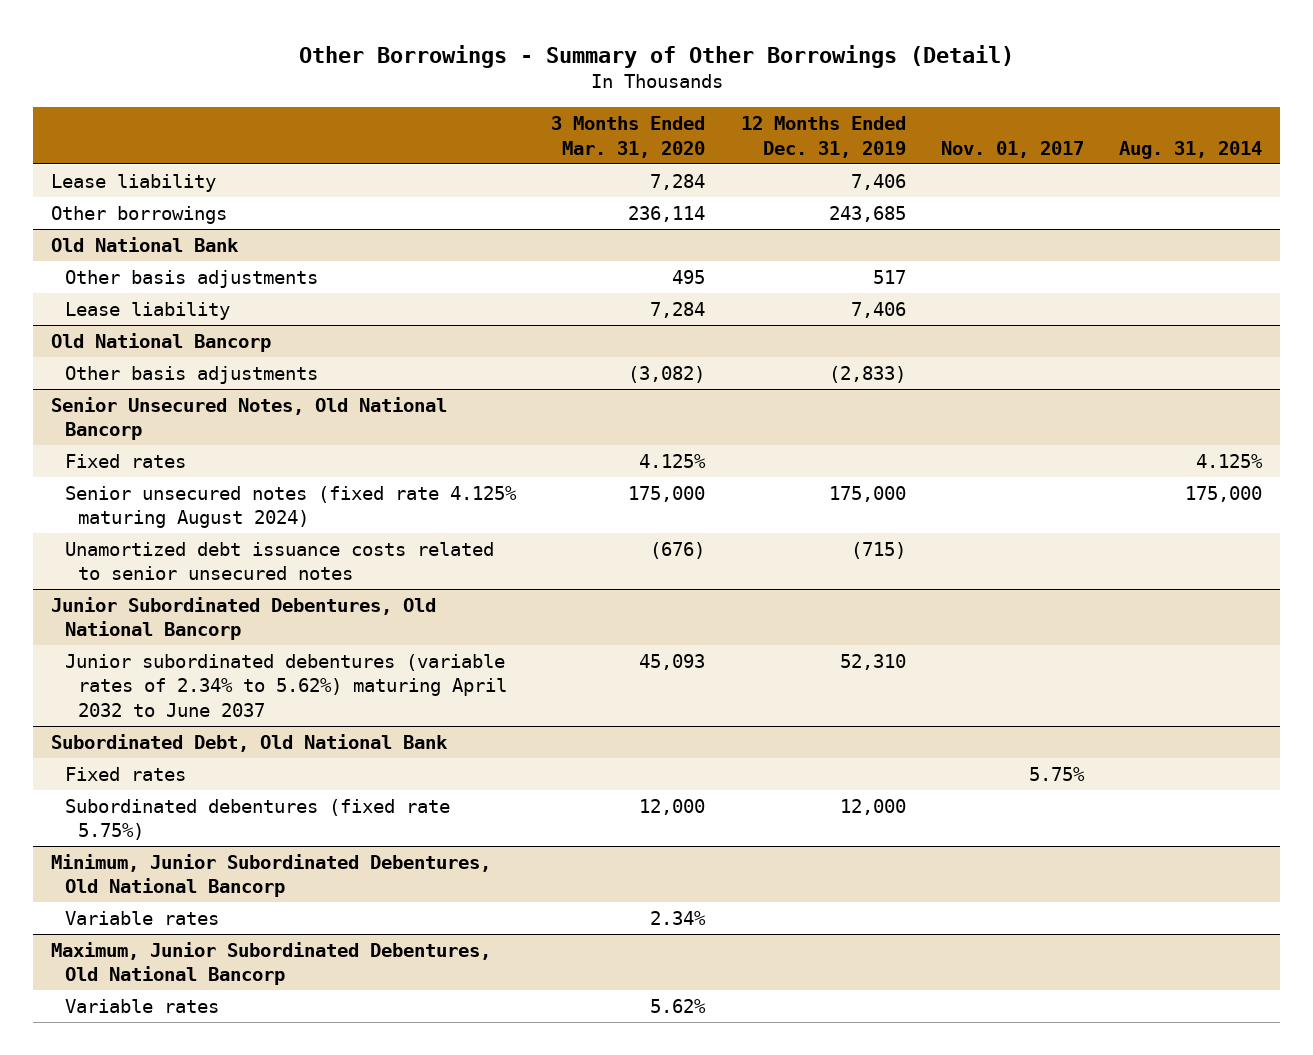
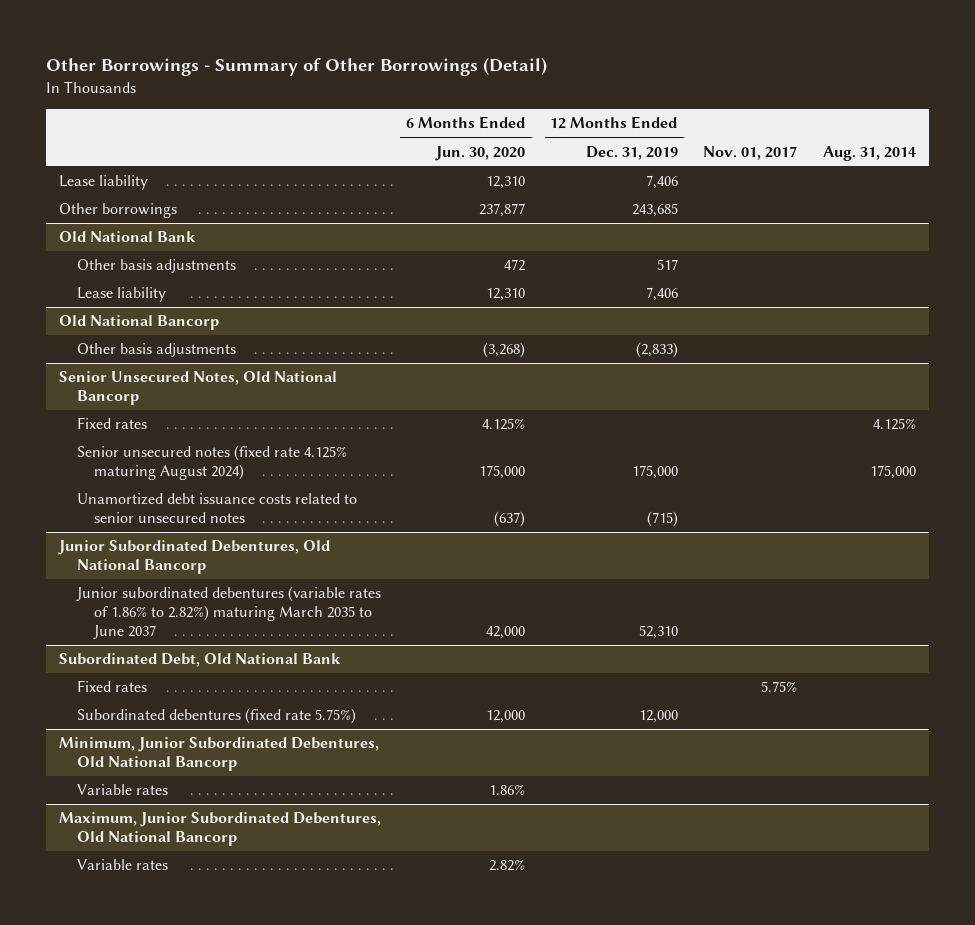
- | 3 Months Ended Mar. 31, 2020 | 12 Months Ended Dec. 31, 2019 | Nov. 01, 2017 | Aug. 31, 2014
+ | 6 Months Ended Jun. 30, 2020 | 12 Months Ended Dec. 31, 2019 | Nov. 01, 2017 | Aug. 31, 2014
@ Junior Subordinated Debentures, Old National Bancorp
- Junior subordinated debentures (variable rates of 2.34% to 5.62%) maturing April 2032 to June 2037 | 45,093 | 52,310 | |
+ Junior subordinated debentures (variable rates of 1.86% to 2.82%) maturing March 2035 to June 2037 | 42,000 | 52,310 | |

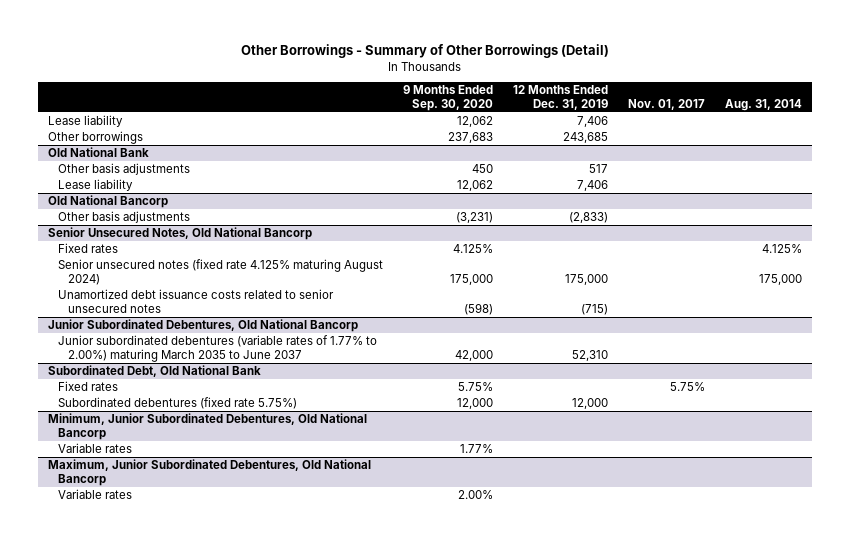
- | 6 Months Ended Jun. 30, 2020 | 12 Months Ended Dec. 31, 2019 | Nov. 01, 2017 | Aug. 31, 2014
+ | 9 Months Ended Sep. 30, 2020 | 12 Months Ended Dec. 31, 2019 | Nov. 01, 2017 | Aug. 31, 2014
@ Junior Subordinated Debentures, Old National Bancorp
- Junior subordinated debentures (variable rates of 1.86% to 2.82%) maturing March 2035 to June 2037 | 42,000 | 52,310 | |
+ Junior subordinated debentures (variable rates of 1.77% to 2.00%) maturing March 2035 to June 2037 | 42,000 | 52,310 | |

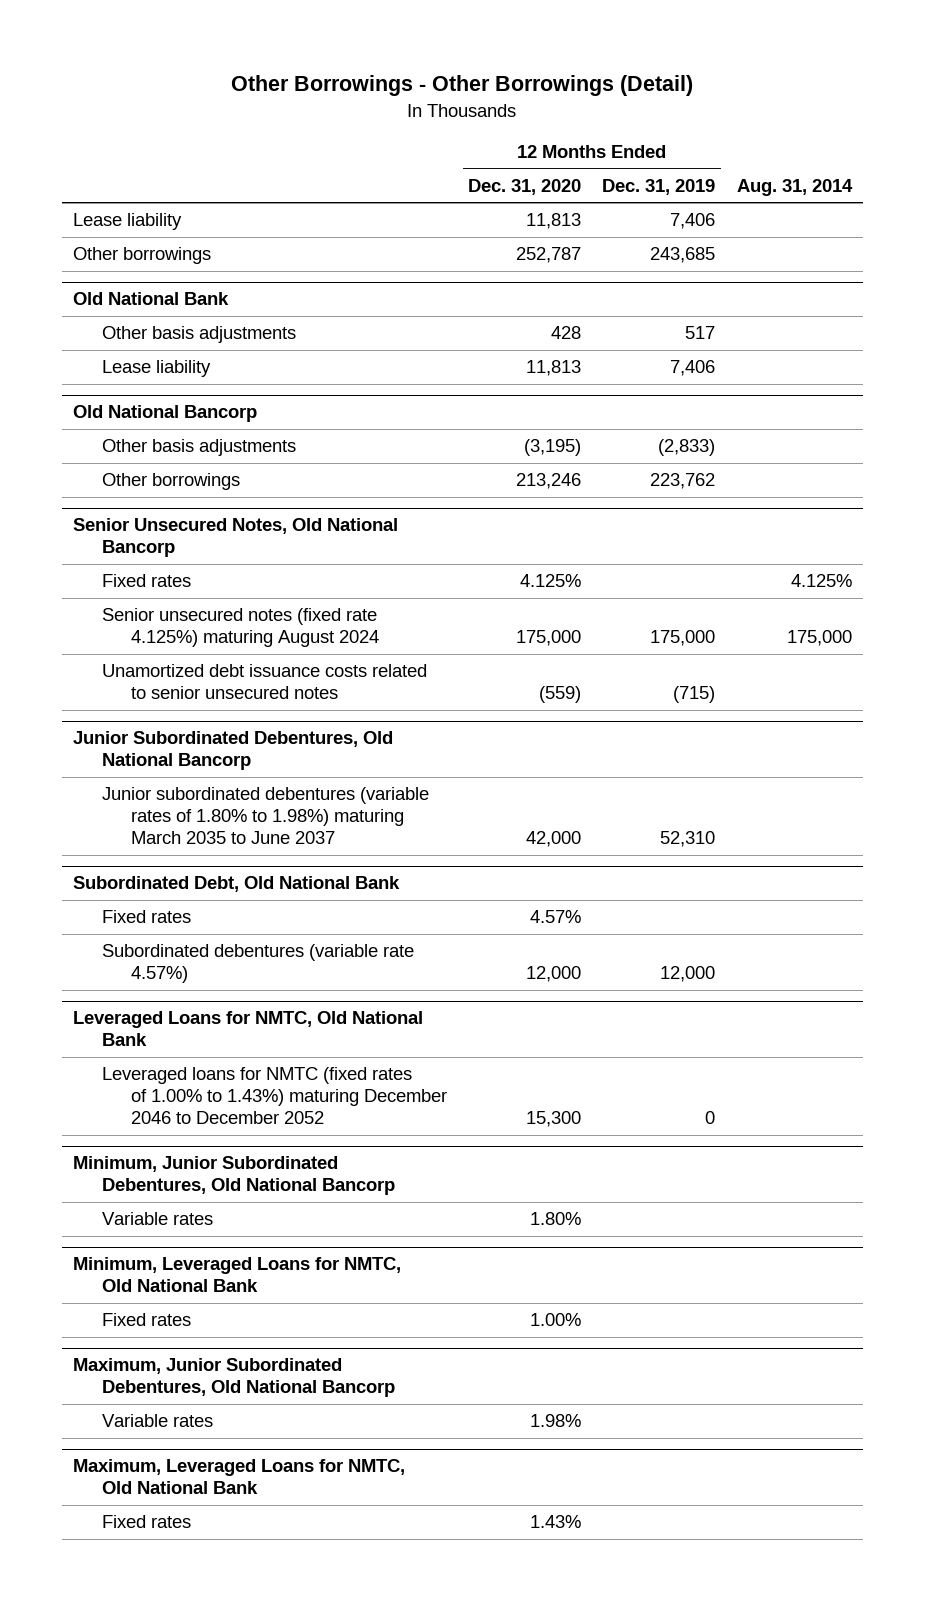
- Other Borrowings - Summary of Other Borrowings (Detail)
+ Other Borrowings - Other Borrowings (Detail)
- | 9 Months Ended Sep. 30, 2020 | 12 Months Ended Dec. 31, 2019 | Nov. 01, 2017 | Aug. 31, 2014
+ | 12 Months Ended Dec. 31, 2020 | 12 Months Ended Dec. 31, 2019 | Aug. 31, 2014
@ Old National Bancorp
+ Other borrowings | 213,246 | 223,762 |
@ Senior Unsecured Notes, Old National Bancorp
- Senior unsecured notes (fixed rate 4.125% maturing August 2024) | 175,000 | 175,000 | | 175,000
+ Senior unsecured notes (fixed rate 4.125%) maturing August 2024 | 175,000 | 175,000 | 175,000
@ Junior Subordinated Debentures, Old National Bancorp
- Junior subordinated debentures (variable rates of 1.77% to 2.00%) maturing March 2035 to June 2037 | 42,000 | 52,310 | |
+ Junior subordinated debentures (variable rates of 1.80% to 1.98%) maturing March 2035 to June 2037 | 42,000 | 52,310 |
@ Subordinated Debt, Old National Bank
- Subordinated debentures (fixed rate 5.75%) | 12,000 | 12,000 | |
+ Subordinated debentures (variable rate 4.57%) | 12,000 | 12,000 |
+ Leveraged Loans for NMTC, Old National Bank
+ Leveraged loans for NMTC (fixed rates of 1.00% to 1.43%) maturing December 2046 to December 2052 | 15,300 | 0 |
+ Minimum, Leveraged Loans for NMTC, Old National Bank
+ Fixed rates | 1.00% | |
+ Maximum, Leveraged Loans for NMTC, Old National Bank
+ Fixed rates | 1.43% | |

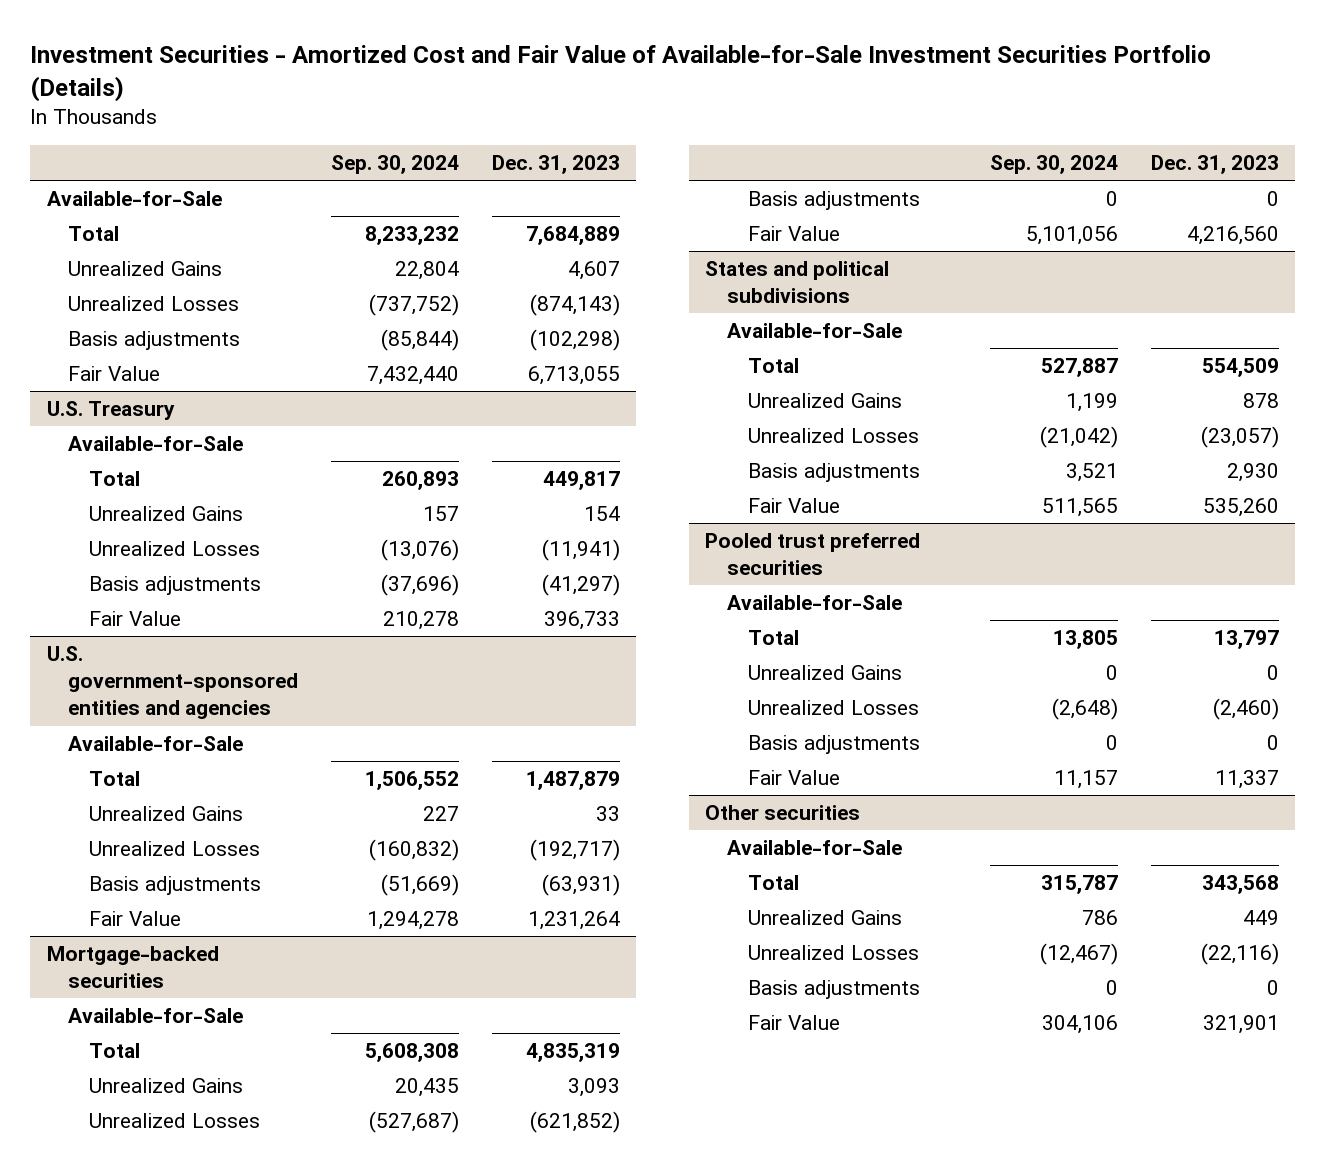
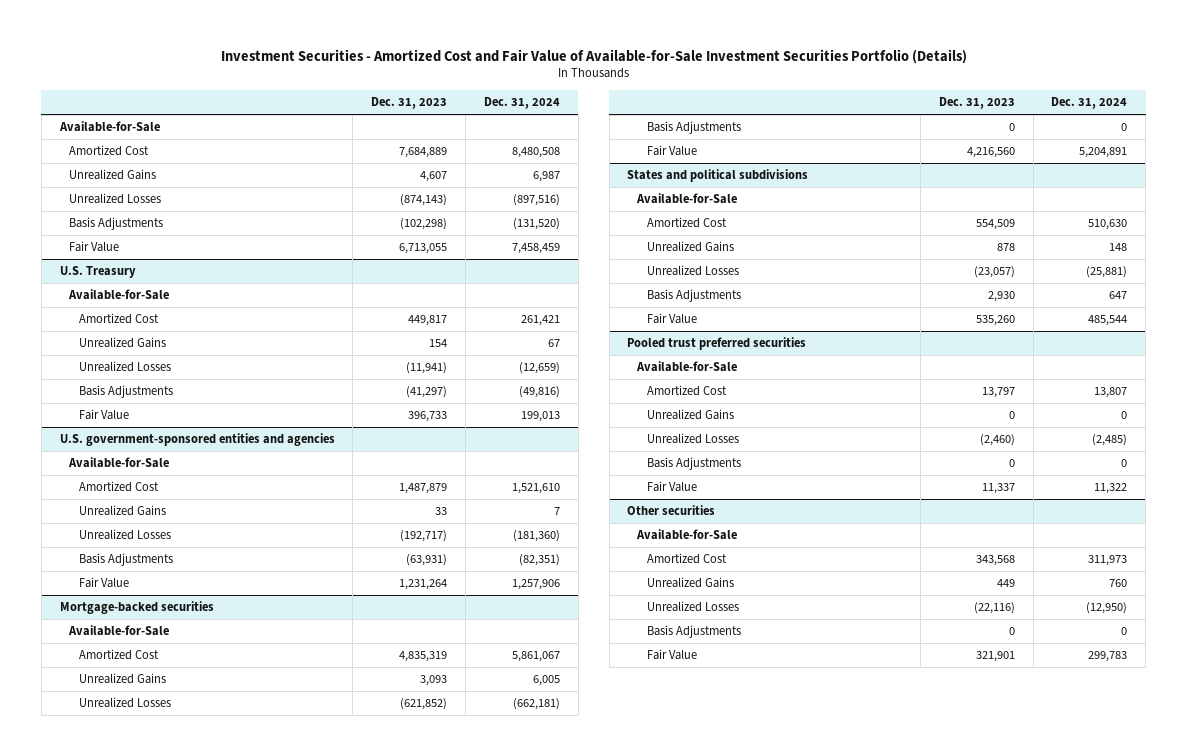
- | Sep. 30, 2024 | Dec. 31, 2023
+ | Dec. 31, 2023 | Dec. 31, 2024
- Total | 8,233,232 | 7,684,889
+ Amortized Cost | 7,684,889 | 8,480,508
- Basis adjustments | (85,844) | (102,298)
+ Basis Adjustments | (102,298) | (131,520)
@ U.S. Treasury
- Total | 260,893 | 449,817
+ Amortized Cost | 449,817 | 261,421
- Basis adjustments | (37,696) | (41,297)
+ Basis Adjustments | (41,297) | (49,816)
@ U.S. government-sponsored entities and agencies
- Total | 1,506,552 | 1,487,879
+ Amortized Cost | 1,487,879 | 1,521,610
- Basis adjustments | (51,669) | (63,931)
+ Basis Adjustments | (63,931) | (82,351)
@ Mortgage-backed securities
- Total | 5,608,308 | 4,835,319
+ Amortized Cost | 4,835,319 | 5,861,067
- Basis adjustments | 0 | 0
+ Basis Adjustments | 0 | 0
@ States and political subdivisions
- Total | 527,887 | 554,509
+ Amortized Cost | 554,509 | 510,630
- Basis adjustments | 3,521 | 2,930
+ Basis Adjustments | 2,930 | 647
@ Pooled trust preferred securities
- Total | 13,805 | 13,797
+ Amortized Cost | 13,797 | 13,807
- Basis adjustments | 0 | 0
+ Basis Adjustments | 0 | 0
@ Other securities
- Total | 315,787 | 343,568
+ Amortized Cost | 343,568 | 311,973
- Basis adjustments | 0 | 0
+ Basis Adjustments | 0 | 0

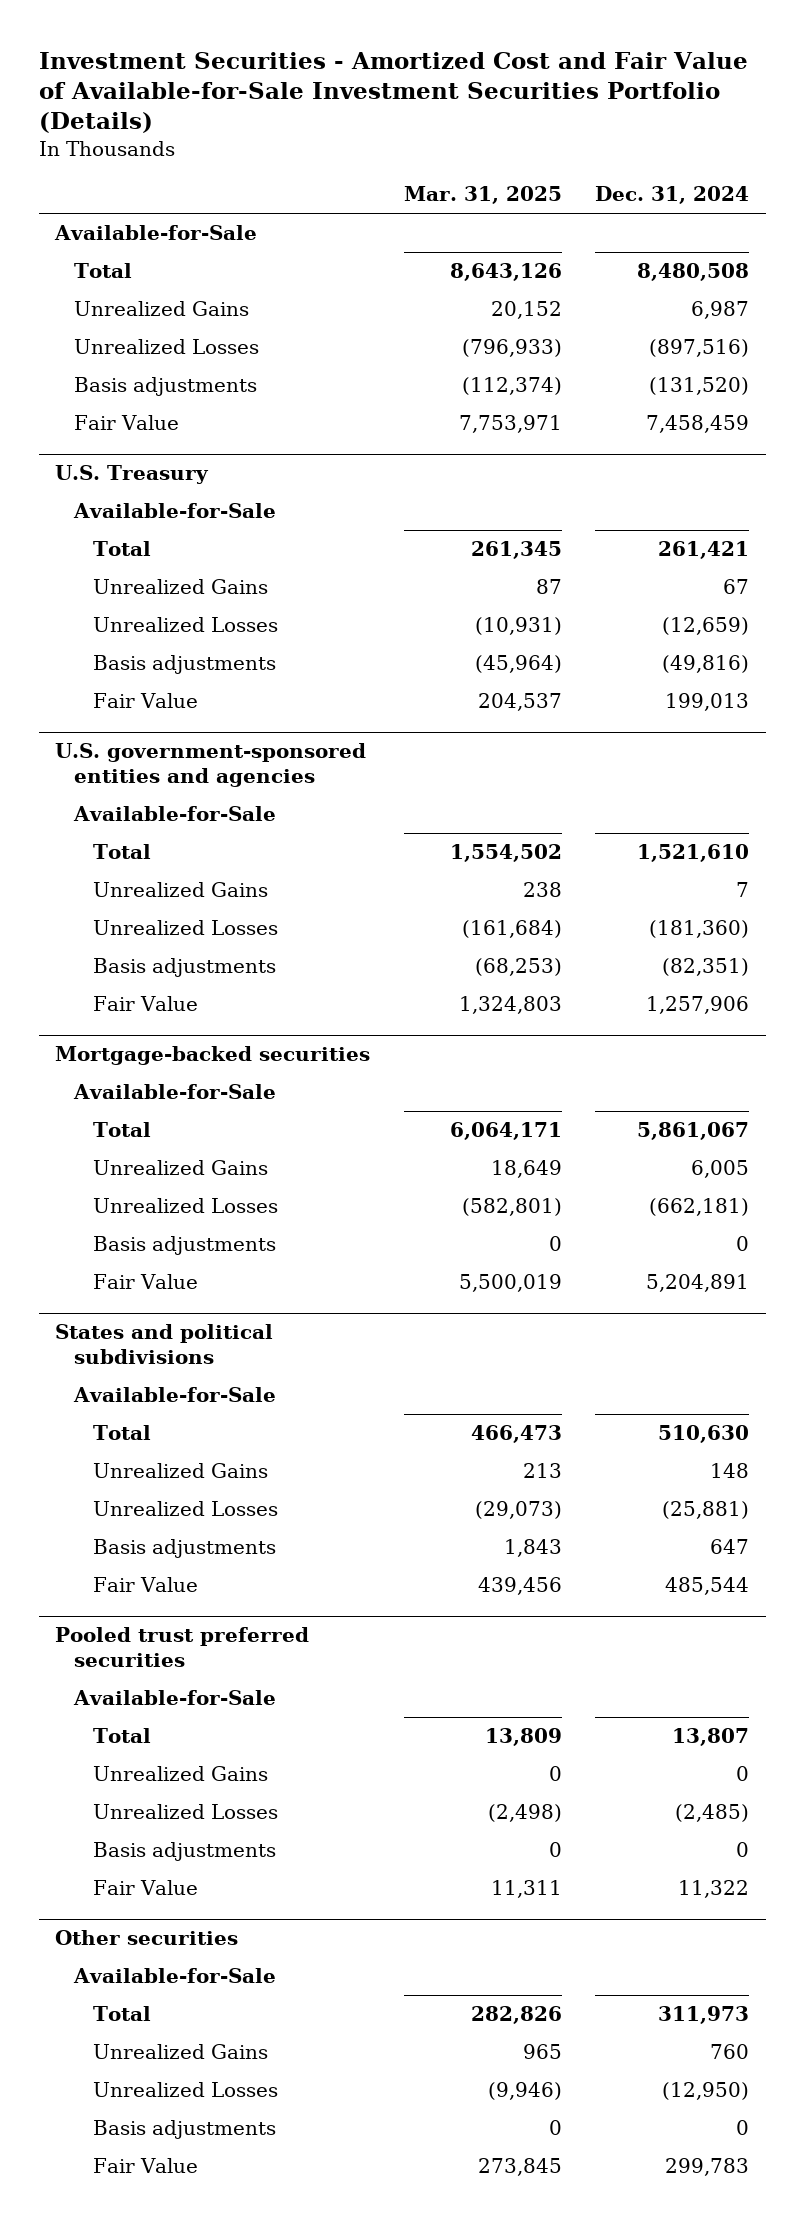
- | Dec. 31, 2023 | Dec. 31, 2024
+ | Mar. 31, 2025 | Dec. 31, 2024
- Amortized Cost | 7,684,889 | 8,480,508
+ Total | 8,643,126 | 8,480,508
- Basis Adjustments | (102,298) | (131,520)
+ Basis adjustments | (112,374) | (131,520)
@ U.S. Treasury
- Amortized Cost | 449,817 | 261,421
+ Total | 261,345 | 261,421
- Basis Adjustments | (41,297) | (49,816)
+ Basis adjustments | (45,964) | (49,816)
@ U.S. government-sponsored entities and agencies
- Amortized Cost | 1,487,879 | 1,521,610
+ Total | 1,554,502 | 1,521,610
- Basis Adjustments | (63,931) | (82,351)
+ Basis adjustments | (68,253) | (82,351)
@ Mortgage-backed securities
- Amortized Cost | 4,835,319 | 5,861,067
+ Total | 6,064,171 | 5,861,067
- Basis Adjustments | 0 | 0
+ Basis adjustments | 0 | 0
@ States and political subdivisions
- Amortized Cost | 554,509 | 510,630
+ Total | 466,473 | 510,630
- Basis Adjustments | 2,930 | 647
+ Basis adjustments | 1,843 | 647
@ Pooled trust preferred securities
- Amortized Cost | 13,797 | 13,807
+ Total | 13,809 | 13,807
- Basis Adjustments | 0 | 0
+ Basis adjustments | 0 | 0
@ Other securities
- Amortized Cost | 343,568 | 311,973
+ Total | 282,826 | 311,973
- Basis Adjustments | 0 | 0
+ Basis adjustments | 0 | 0

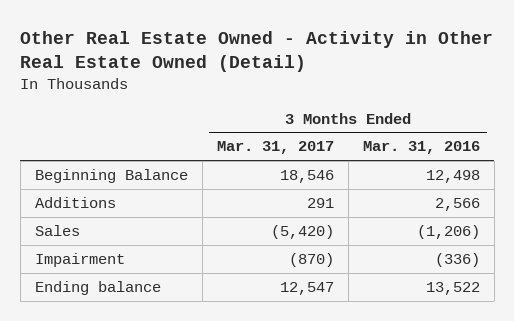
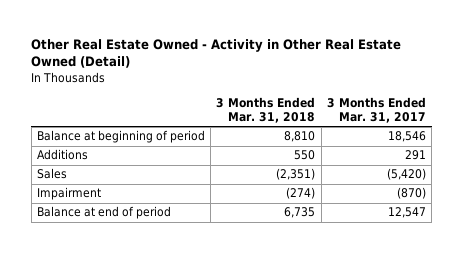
- | 3 Months Ended Mar. 31, 2017 | 3 Months Ended Mar. 31, 2016
+ | 3 Months Ended Mar. 31, 2018 | 3 Months Ended Mar. 31, 2017
- Beginning Balance | 18,546 | 12,498
+ Balance at beginning of period | 8,810 | 18,546
- Ending balance | 12,547 | 13,522
+ Balance at end of period | 6,735 | 12,547

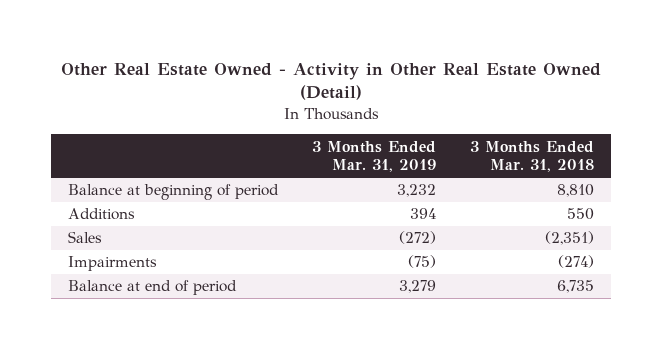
- | 3 Months Ended Mar. 31, 2018 | 3 Months Ended Mar. 31, 2017
+ | 3 Months Ended Mar. 31, 2019 | 3 Months Ended Mar. 31, 2018
- Impairment | (274) | (870)
+ Impairments | (75) | (274)

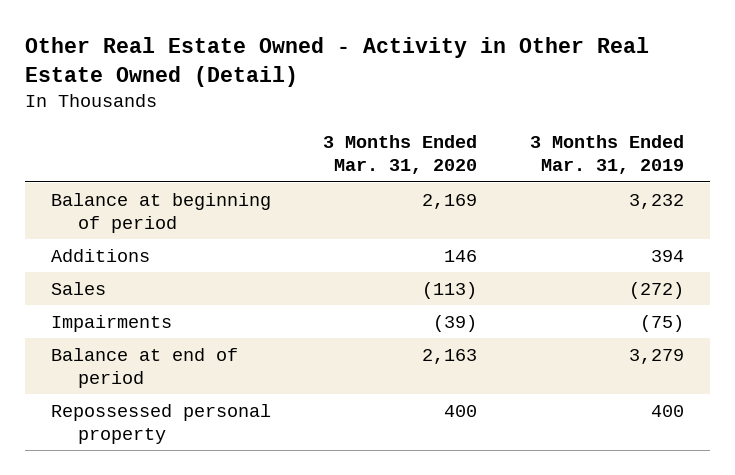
- | 3 Months Ended Mar. 31, 2019 | 3 Months Ended Mar. 31, 2018
+ | 3 Months Ended Mar. 31, 2020 | 3 Months Ended Mar. 31, 2019
+ Repossessed personal property | 400 | 400

